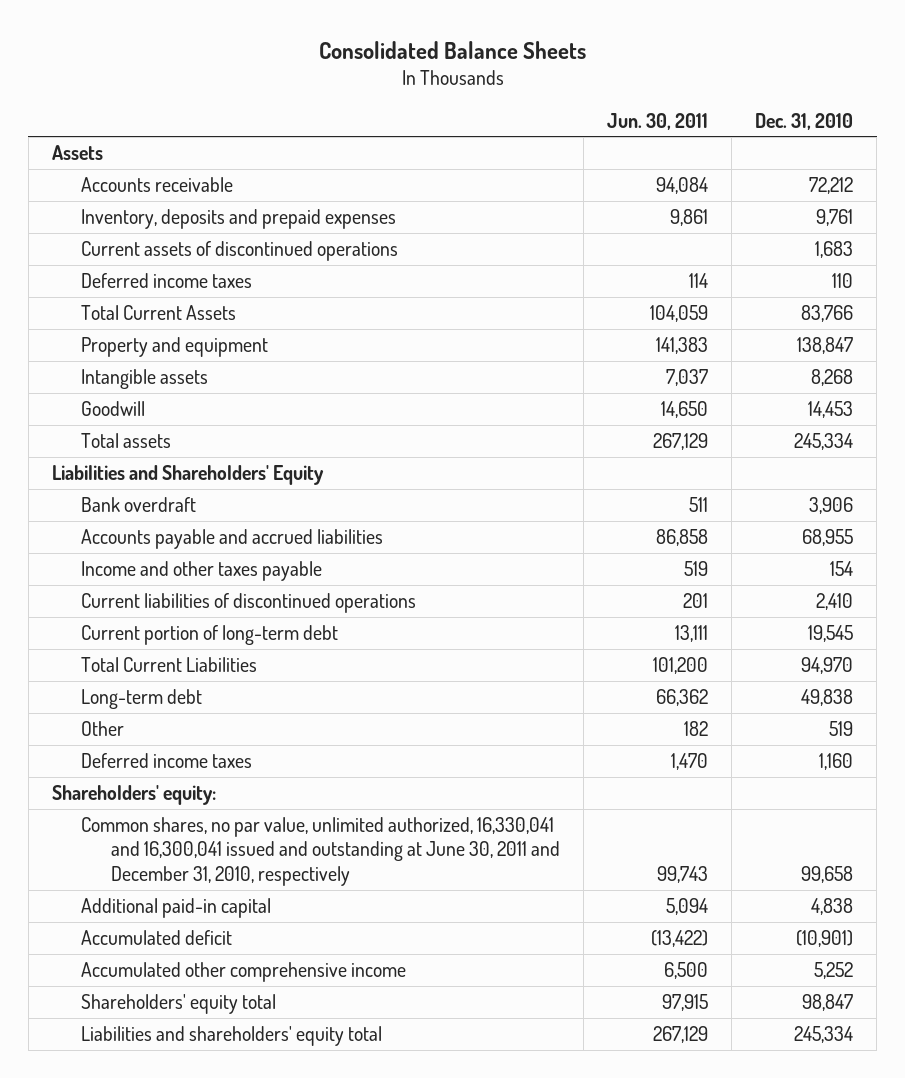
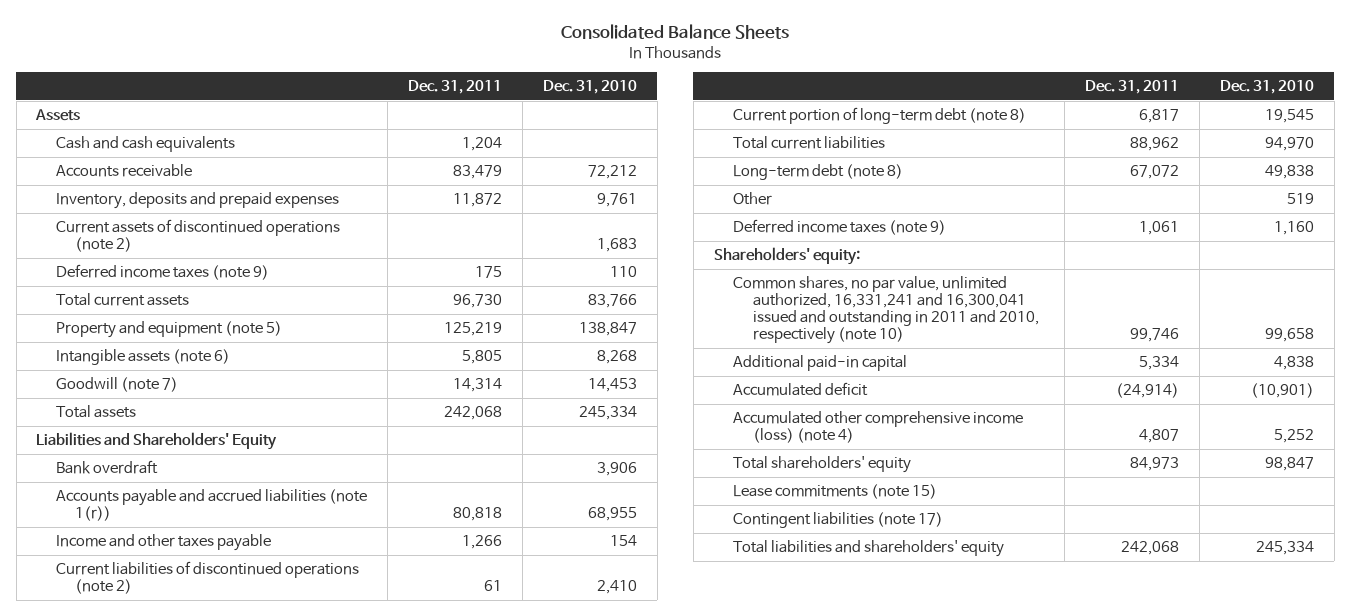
- | Jun. 30, 2011 | Dec. 31, 2010
+ | Dec. 31, 2011 | Dec. 31, 2010
+ Cash and cash equivalents | 1,204 |
- Current assets of discontinued operations | | 1,683
- Deferred income taxes | 114 | 110
- Total Current Assets | 104,059 | 83,766
- Property and equipment | 141,383 | 138,847
- Intangible assets | 7,037 | 8,268
- Goodwill | 14,650 | 14,453
+ Current assets of discontinued operations (note 2) | | 1,683
+ Deferred income taxes (note 9) | 175 | 110
+ Total current assets | 96,730 | 83,766
+ Property and equipment (note 5) | 125,219 | 138,847
+ Intangible assets (note 6) | 5,805 | 8,268
+ Goodwill (note 7) | 14,314 | 14,453
- Accounts payable and accrued liabilities | 86,858 | 68,955
+ Accounts payable and accrued liabilities (note 1(r)) | 80,818 | 68,955
- Current liabilities of discontinued operations | 201 | 2,410
- Current portion of long-term debt | 13,111 | 19,545
- Total Current Liabilities | 101,200 | 94,970
- Long-term debt | 66,362 | 49,838
+ Current liabilities of discontinued operations (note 2) | 61 | 2,410
+ Current portion of long-term debt (note 8) | 6,817 | 19,545
+ Total current liabilities | 88,962 | 94,970
+ Long-term debt (note 8) | 67,072 | 49,838
- Deferred income taxes | 1,470 | 1,160
+ Deferred income taxes (note 9) | 1,061 | 1,160
- Common shares, no par value, unlimited authorized, 16,330,041 and 16,300,041 issued and outstanding at June 30, 2011 and December 31, 2010, respectively | 99,743 | 99,658
+ Common shares, no par value, unlimited authorized, 16,331,241 and 16,300,041 issued and outstanding in 2011 and 2010, respectively (note 10) | 99,746 | 99,658
- Accumulated other comprehensive income | 6,500 | 5,252
- Shareholders' equity total | 97,915 | 98,847
- Liabilities and shareholders' equity total | 267,129 | 245,334
+ Accumulated other comprehensive income (loss) (note 4) | 4,807 | 5,252
+ Total shareholders' equity | 84,973 | 98,847
+ Lease commitments (note 15)
+ Contingent liabilities (note 17)
+ Total liabilities and shareholders' equity | 242,068 | 245,334

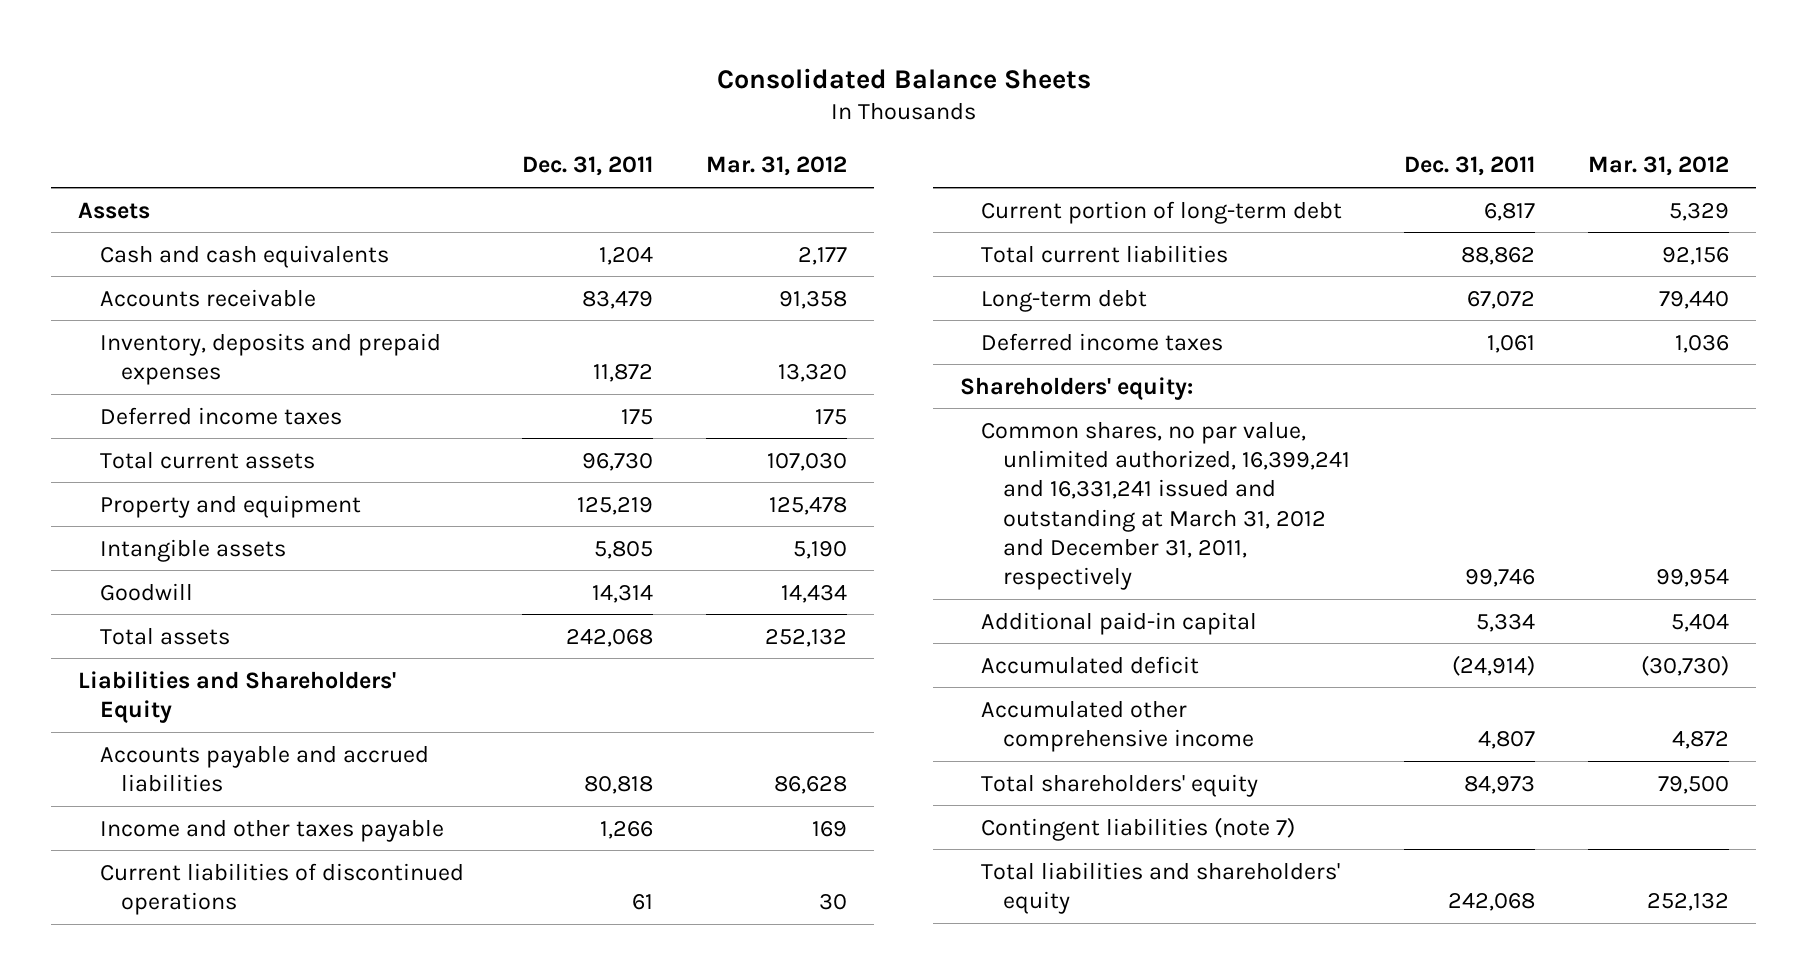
- | Dec. 31, 2011 | Dec. 31, 2010
+ | Dec. 31, 2011 | Mar. 31, 2012
- Current assets of discontinued operations (note 2) | | 1,683
- Deferred income taxes (note 9) | 175 | 110
+ Deferred income taxes | 175 | 175
- Property and equipment (note 5) | 125,219 | 138,847
- Intangible assets (note 6) | 5,805 | 8,268
- Goodwill (note 7) | 14,314 | 14,453
+ Property and equipment | 125,219 | 125,478
+ Intangible assets | 5,805 | 5,190
+ Goodwill | 14,314 | 14,434
- Bank overdraft | | 3,906
- Accounts payable and accrued liabilities (note 1(r)) | 80,818 | 68,955
+ Accounts payable and accrued liabilities | 80,818 | 86,628
- Current liabilities of discontinued operations (note 2) | 61 | 2,410
- Current portion of long-term debt (note 8) | 6,817 | 19,545
- Total current liabilities | 88,962 | 94,970
- Long-term debt (note 8) | 67,072 | 49,838
- Other | | 519
- Deferred income taxes (note 9) | 1,061 | 1,160
+ Current liabilities of discontinued operations | 61 | 30
+ Current portion of long-term debt | 6,817 | 5,329
+ Total current liabilities | 88,862 | 92,156
+ Long-term debt | 67,072 | 79,440
+ Deferred income taxes | 1,061 | 1,036
- Common shares, no par value, unlimited authorized, 16,331,241 and 16,300,041 issued and outstanding in 2011 and 2010, respectively (note 10) | 99,746 | 99,658
+ Common shares, no par value, unlimited authorized, 16,399,241 and 16,331,241 issued and outstanding at March 31, 2012 and December 31, 2011, respectively | 99,746 | 99,954
- Accumulated other comprehensive income (loss) (note 4) | 4,807 | 5,252
+ Accumulated other comprehensive income | 4,807 | 4,872
- Lease commitments (note 15)
- Contingent liabilities (note 17)
+ Contingent liabilities (note 7)

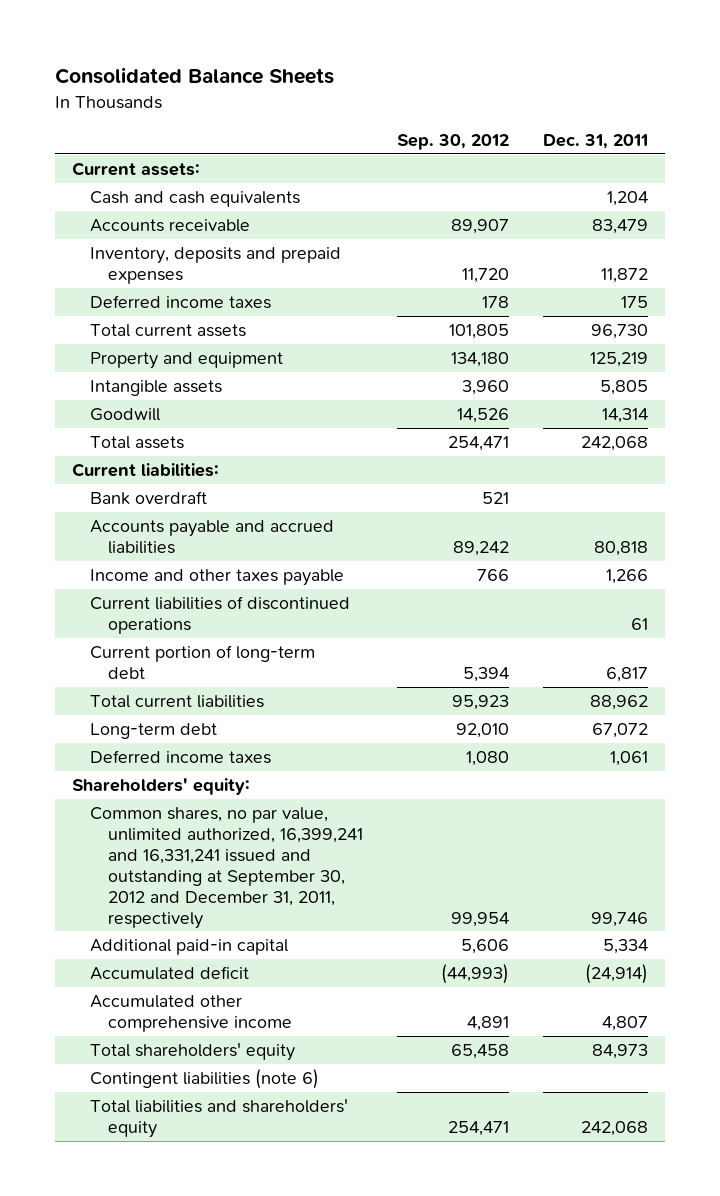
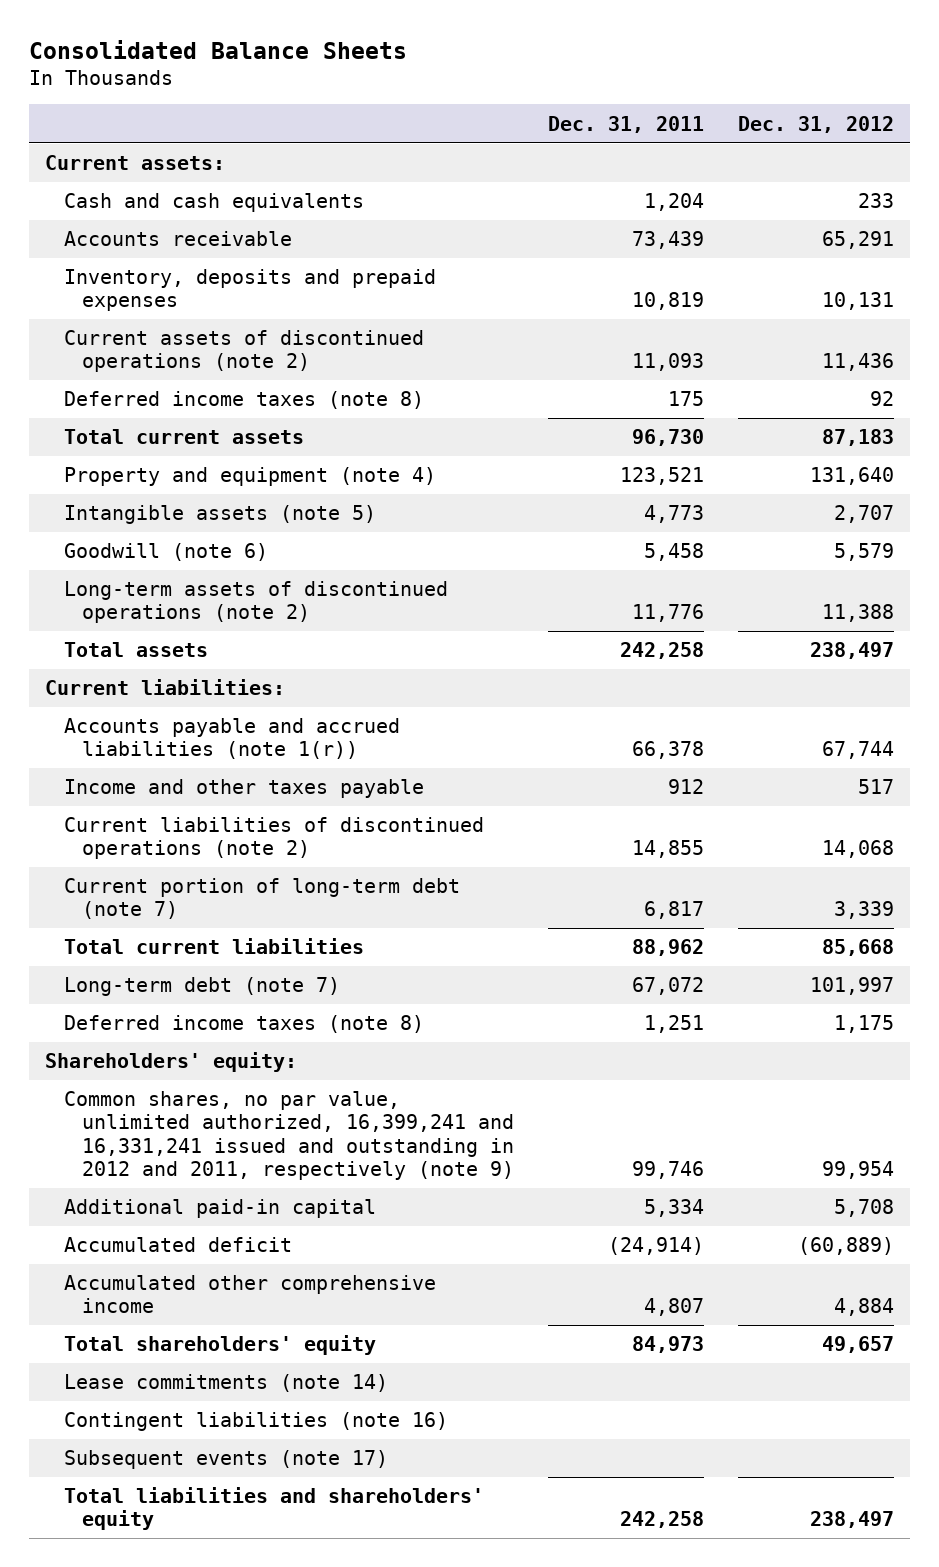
- | Sep. 30, 2012 | Dec. 31, 2011
+ | Dec. 31, 2011 | Dec. 31, 2012
- Accounts receivable | 89,907 | 83,479
- Inventory, deposits and prepaid expenses | 11,720 | 11,872
- Deferred income taxes | 178 | 175
+ Accounts receivable | 73,439 | 65,291
+ Inventory, deposits and prepaid expenses | 10,819 | 10,131
+ Current assets of discontinued operations (note 2) | 11,093 | 11,436
+ Deferred income taxes (note 8) | 175 | 92
- Property and equipment | 134,180 | 125,219
- Intangible assets | 3,960 | 5,805
- Goodwill | 14,526 | 14,314
- Total assets | 254,471 | 242,068
+ Property and equipment (note 4) | 123,521 | 131,640
+ Intangible assets (note 5) | 4,773 | 2,707
+ Goodwill (note 6) | 5,458 | 5,579
+ Long-term assets of discontinued operations (note 2) | 11,776 | 11,388
+ Total assets | 242,258 | 238,497
- Bank overdraft | 521 |
- Accounts payable and accrued liabilities | 89,242 | 80,818
- Income and other taxes payable | 766 | 1,266
- Current liabilities of discontinued operations | | 61
- Current portion of long-term debt | 5,394 | 6,817
+ Accounts payable and accrued liabilities (note 1(r)) | 66,378 | 67,744
+ Income and other taxes payable | 912 | 517
+ Current liabilities of discontinued operations (note 2) | 14,855 | 14,068
+ Current portion of long-term debt (note 7) | 6,817 | 3,339
- Long-term debt | 92,010 | 67,072
- Deferred income taxes | 1,080 | 1,061
+ Long-term debt (note 7) | 67,072 | 101,997
+ Deferred income taxes (note 8) | 1,251 | 1,175
- Common shares, no par value, unlimited authorized, 16,399,241 and 16,331,241 issued and outstanding at September 30, 2012 and December 31, 2011, respectively | 99,954 | 99,746
+ Common shares, no par value, unlimited authorized, 16,399,241 and 16,331,241 issued and outstanding in 2012 and 2011, respectively (note 9) | 99,746 | 99,954
- Contingent liabilities (note 6)
- Total liabilities and shareholders' equity | 254,471 | 242,068
+ Lease commitments (note 14)
+ Contingent liabilities (note 16)
+ Subsequent events (note 17)
+ Total liabilities and shareholders' equity | 242,258 | 238,497

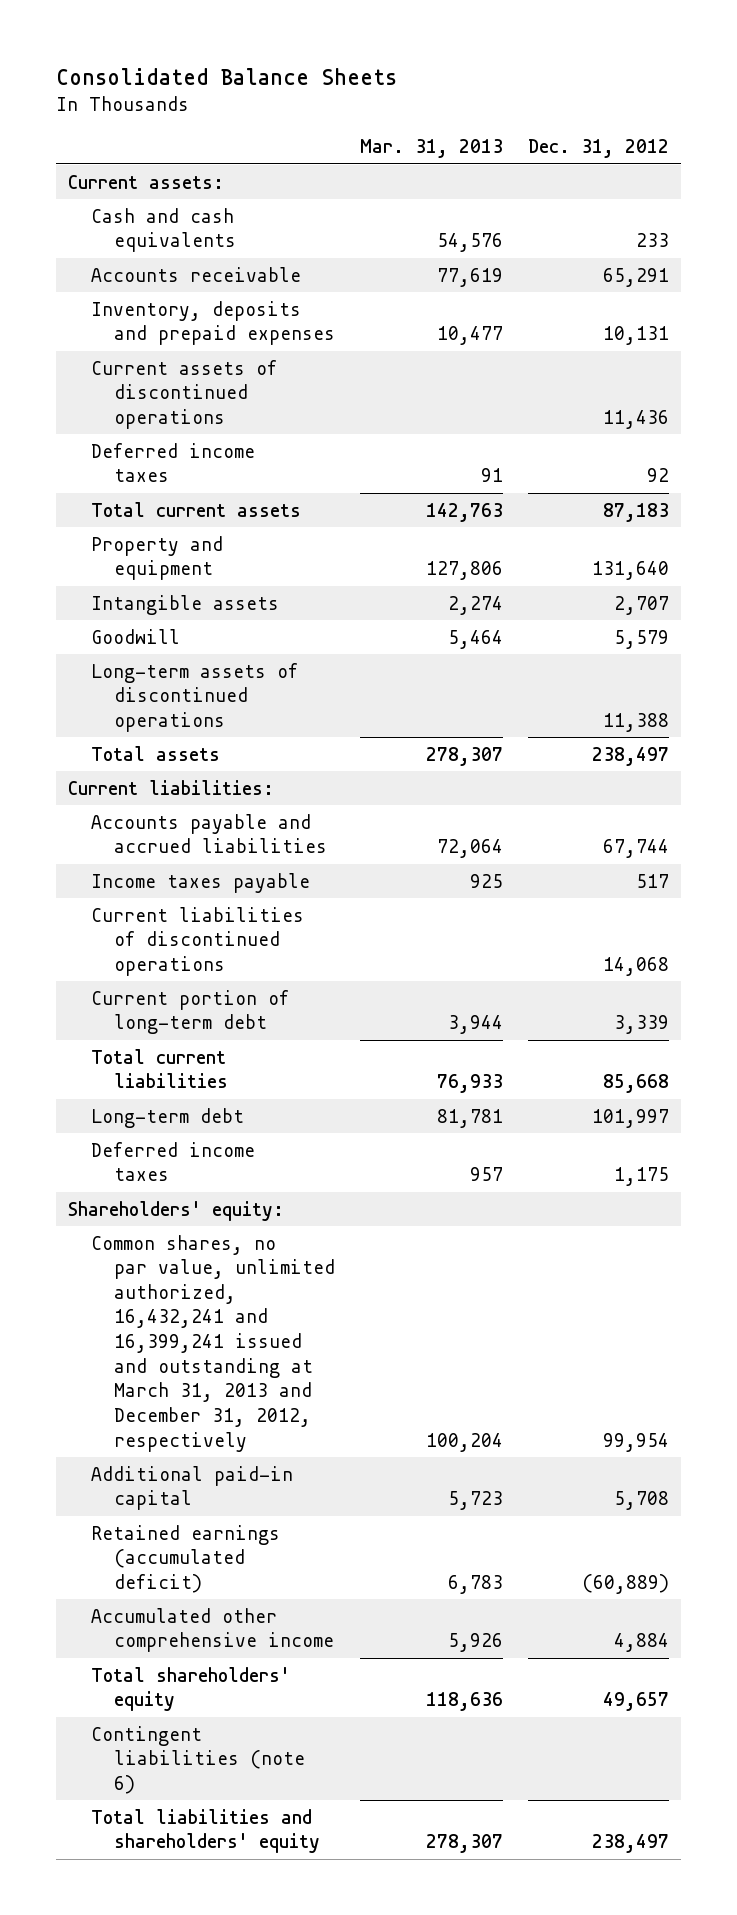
- | Dec. 31, 2011 | Dec. 31, 2012
+ | Mar. 31, 2013 | Dec. 31, 2012
- Current assets of discontinued operations (note 2) | 11,093 | 11,436
- Deferred income taxes (note 8) | 175 | 92
+ Current assets of discontinued operations | | 11,436
+ Deferred income taxes | 91 | 92
- Property and equipment (note 4) | 123,521 | 131,640
- Intangible assets (note 5) | 4,773 | 2,707
- Goodwill (note 6) | 5,458 | 5,579
- Long-term assets of discontinued operations (note 2) | 11,776 | 11,388
+ Property and equipment | 127,806 | 131,640
+ Intangible assets | 2,274 | 2,707
+ Goodwill | 5,464 | 5,579
+ Long-term assets of discontinued operations | | 11,388
- Accounts payable and accrued liabilities (note 1(r)) | 66,378 | 67,744
- Income and other taxes payable | 912 | 517
- Current liabilities of discontinued operations (note 2) | 14,855 | 14,068
- Current portion of long-term debt (note 7) | 6,817 | 3,339
+ Accounts payable and accrued liabilities | 72,064 | 67,744
+ Income taxes payable | 925 | 517
+ Current liabilities of discontinued operations | | 14,068
+ Current portion of long-term debt | 3,944 | 3,339
- Long-term debt (note 7) | 67,072 | 101,997
- Deferred income taxes (note 8) | 1,251 | 1,175
+ Long-term debt | 81,781 | 101,997
+ Deferred income taxes | 957 | 1,175
- Common shares, no par value, unlimited authorized, 16,399,241 and 16,331,241 issued and outstanding in 2012 and 2011, respectively (note 9) | 99,746 | 99,954
+ Common shares, no par value, unlimited authorized, 16,432,241 and 16,399,241 issued and outstanding at March 31, 2013 and December 31, 2012, respectively | 100,204 | 99,954
- Accumulated deficit | (24,914) | (60,889)
+ Retained earnings (accumulated deficit) | 6,783 | (60,889)
- Lease commitments (note 14)
- Contingent liabilities (note 16)
- Subsequent events (note 17)
+ Contingent liabilities (note 6)

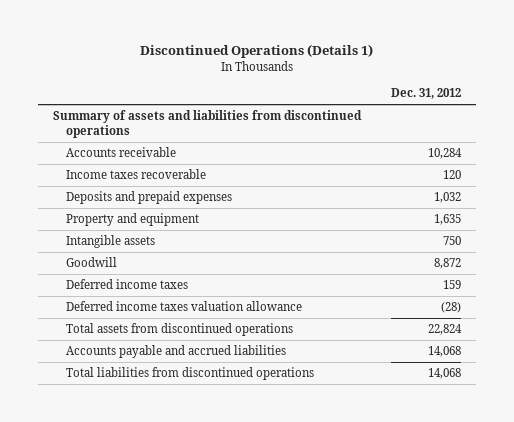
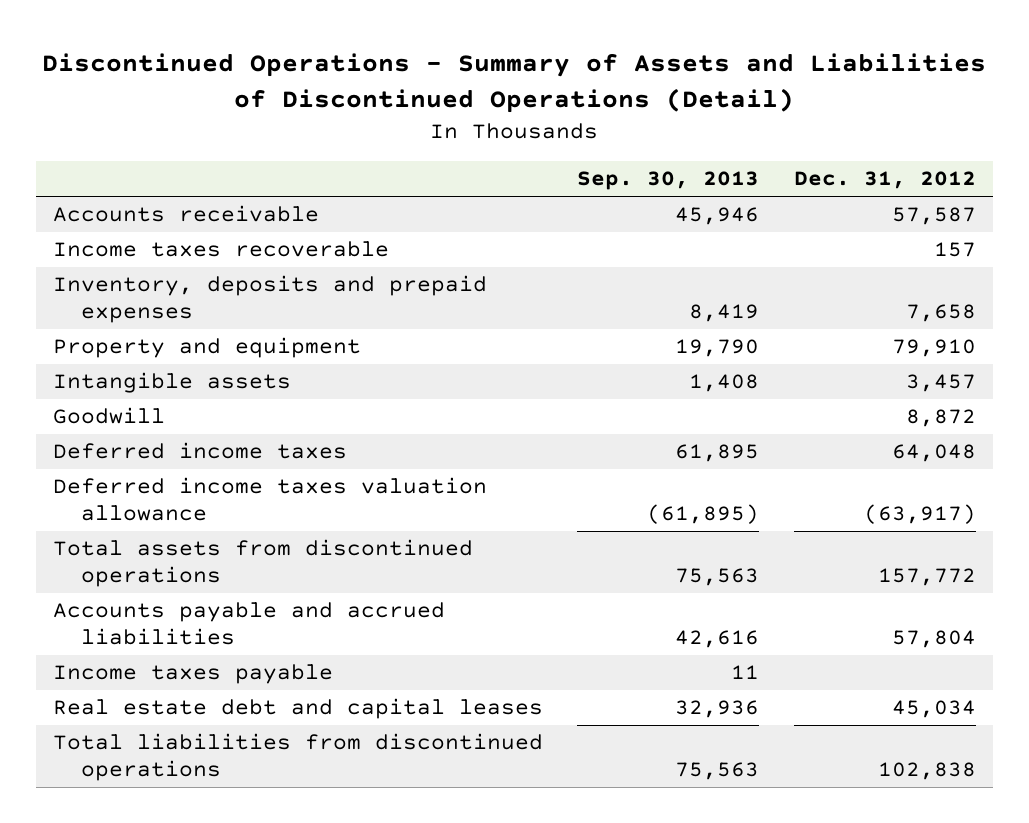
- Discontinued Operations (Details 1)
+ Discontinued Operations - Summary of Assets and Liabilities of Discontinued Operations (Detail)
- | Dec. 31, 2012
+ | Sep. 30, 2013 | Dec. 31, 2012
- Summary of assets and liabilities from discontinued operations
- Accounts receivable | 10,284
- Income taxes recoverable | 120
- Deposits and prepaid expenses | 1,032
- Property and equipment | 1,635
- Intangible assets | 750
+ Accounts receivable | 45,946 | 57,587
+ Income taxes recoverable | | 157
+ Inventory, deposits and prepaid expenses | 8,419 | 7,658
+ Property and equipment | 19,790 | 79,910
+ Intangible assets | 1,408 | 3,457
- Deferred income taxes | 159
- Deferred income taxes valuation allowance | (28)
- Total assets from discontinued operations | 22,824
- Accounts payable and accrued liabilities | 14,068
- Total liabilities from discontinued operations | 14,068
+ Deferred income taxes | 61,895 | 64,048
+ Deferred income taxes valuation allowance | (61,895) | (63,917)
+ Total assets from discontinued operations | 75,563 | 157,772
+ Accounts payable and accrued liabilities | 42,616 | 57,804
+ Income taxes payable | 11 |
+ Real estate debt and capital leases | 32,936 | 45,034
+ Total liabilities from discontinued operations | 75,563 | 102,838

